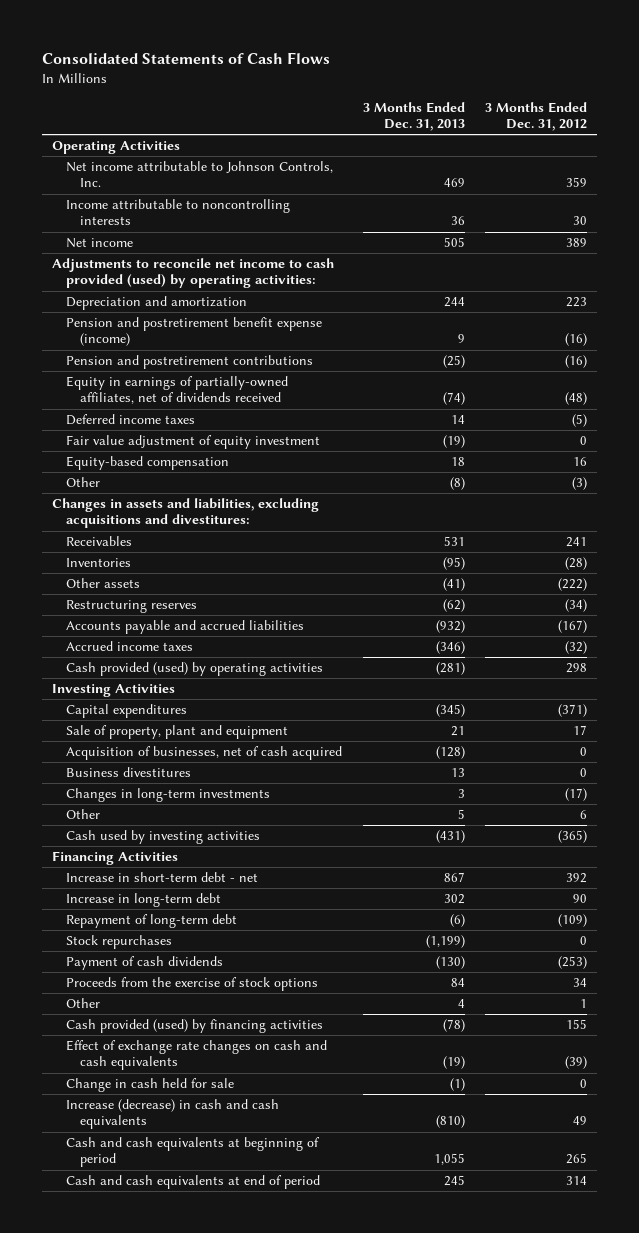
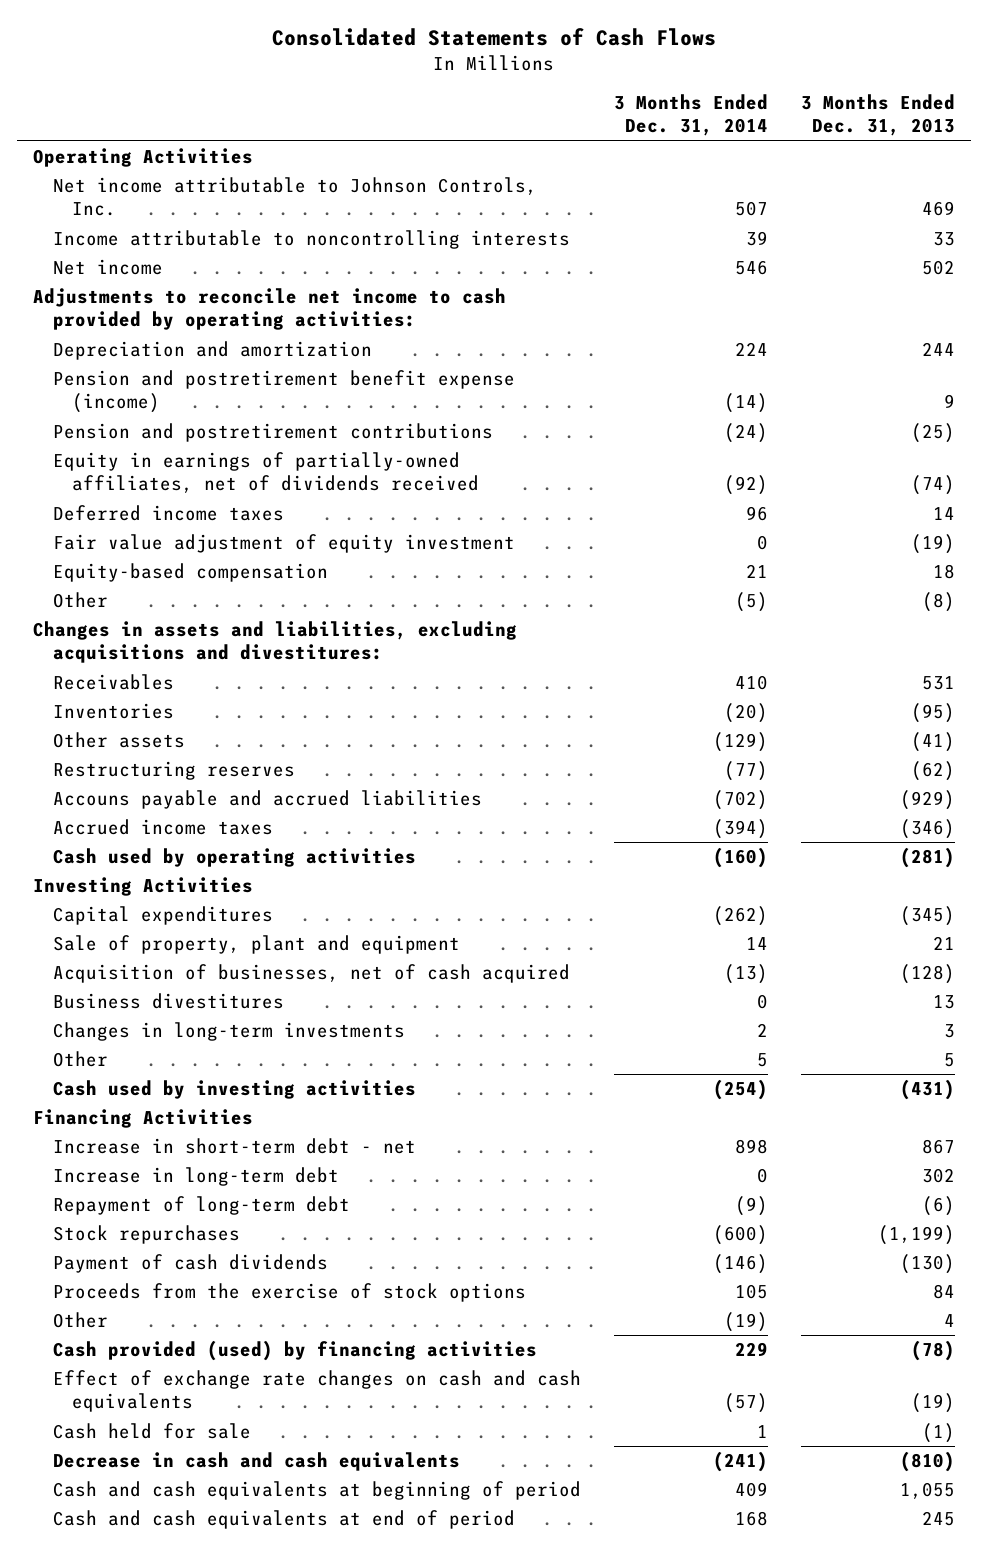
- | 3 Months Ended Dec. 31, 2013 | 3 Months Ended Dec. 31, 2012
+ | 3 Months Ended Dec. 31, 2014 | 3 Months Ended Dec. 31, 2013
- Income attributable to noncontrolling interests | 36 | 30
- Net income | 505 | 389
- Adjustments to reconcile net income to cash provided (used) by operating activities:
+ Income attributable to noncontrolling interests | 39 | 33
+ Net income | 546 | 502
+ Adjustments to reconcile net income to cash provided by operating activities:
- Accounts payable and accrued liabilities | (932) | (167)
+ Accouns payable and accrued liabilities | (702) | (929)
- Cash provided (used) by operating activities | (281) | 298
+ Cash used by operating activities | (160) | (281)
- Change in cash held for sale | (1) | 0
- Increase (decrease) in cash and cash equivalents | (810) | 49
+ Cash held for sale | 1 | (1)
+ Decrease in cash and cash equivalents | (241) | (810)

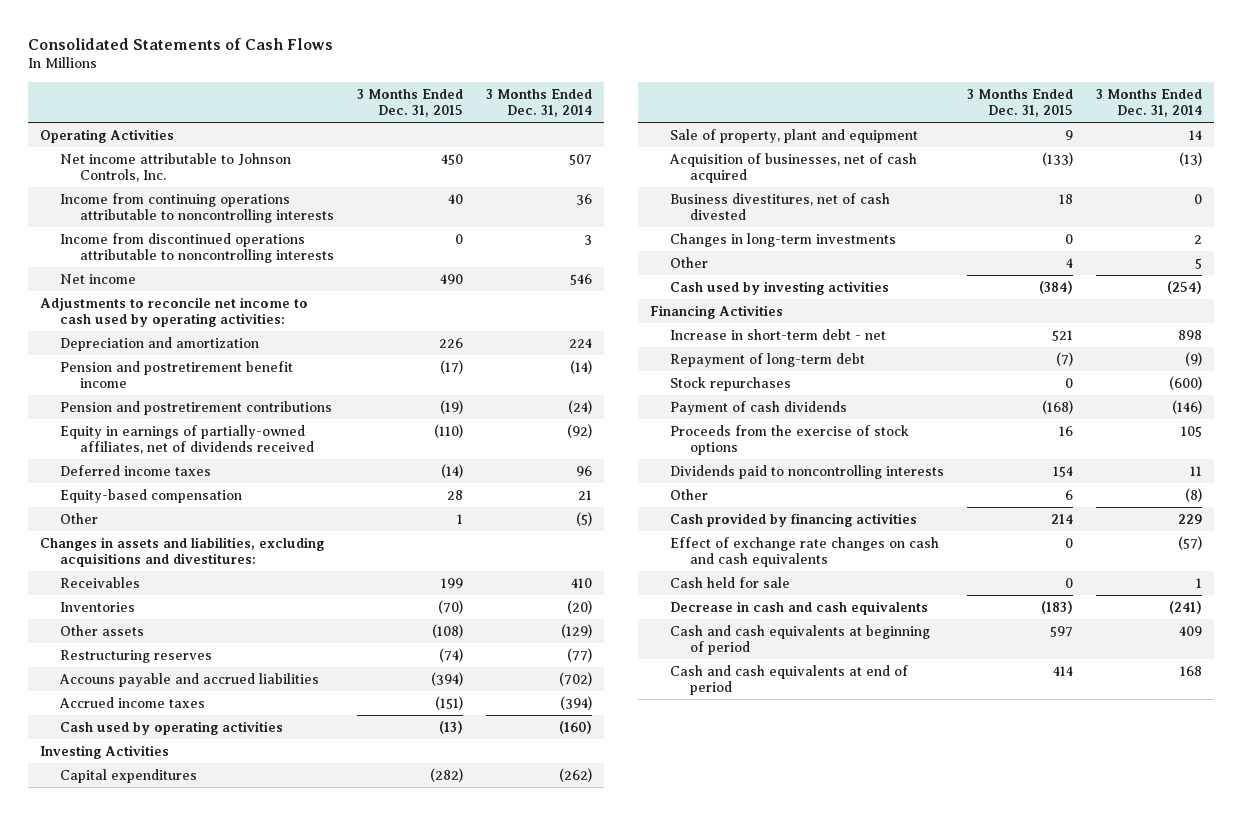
- | 3 Months Ended Dec. 31, 2014 | 3 Months Ended Dec. 31, 2013
+ | 3 Months Ended Dec. 31, 2015 | 3 Months Ended Dec. 31, 2014
- Income attributable to noncontrolling interests | 39 | 33
+ Income from continuing operations attributable to noncontrolling interests | 40 | 36
+ Income from discontinued operations attributable to noncontrolling interests | 0 | 3
- Adjustments to reconcile net income to cash provided by operating activities:
+ Adjustments to reconcile net income to cash used by operating activities:
- Pension and postretirement benefit expense (income) | (14) | 9
+ Pension and postretirement benefit income | (17) | (14)
- Fair value adjustment of equity investment | 0 | (19)
- Business divestitures | 0 | 13
+ Business divestitures, net of cash divested | 18 | 0
- Increase in long-term debt | 0 | 302
- Other | (19) | 4
- Cash provided (used) by financing activities | 229 | (78)
+ Dividends paid to noncontrolling interests | 154 | 11
+ Other | 6 | (8)
+ Cash provided by financing activities | 214 | 229

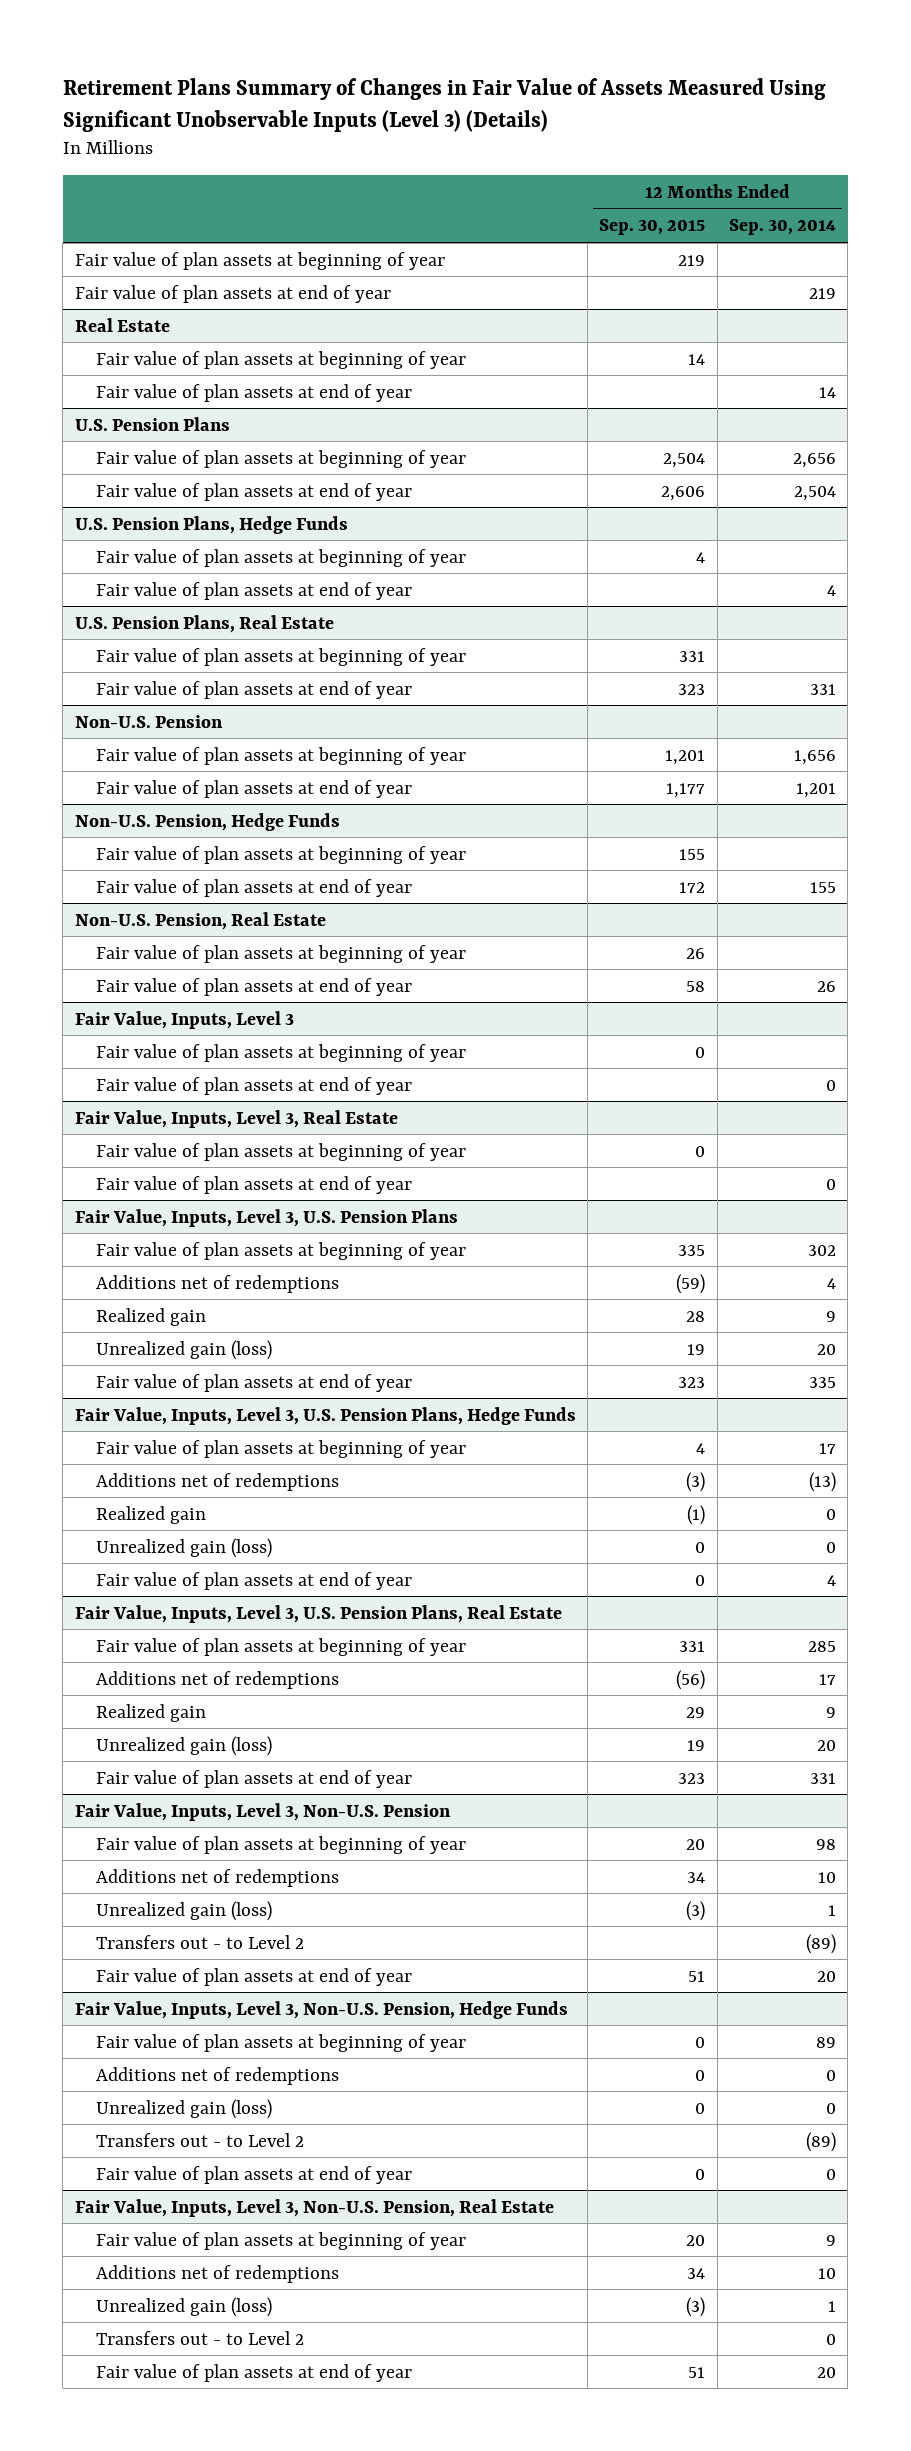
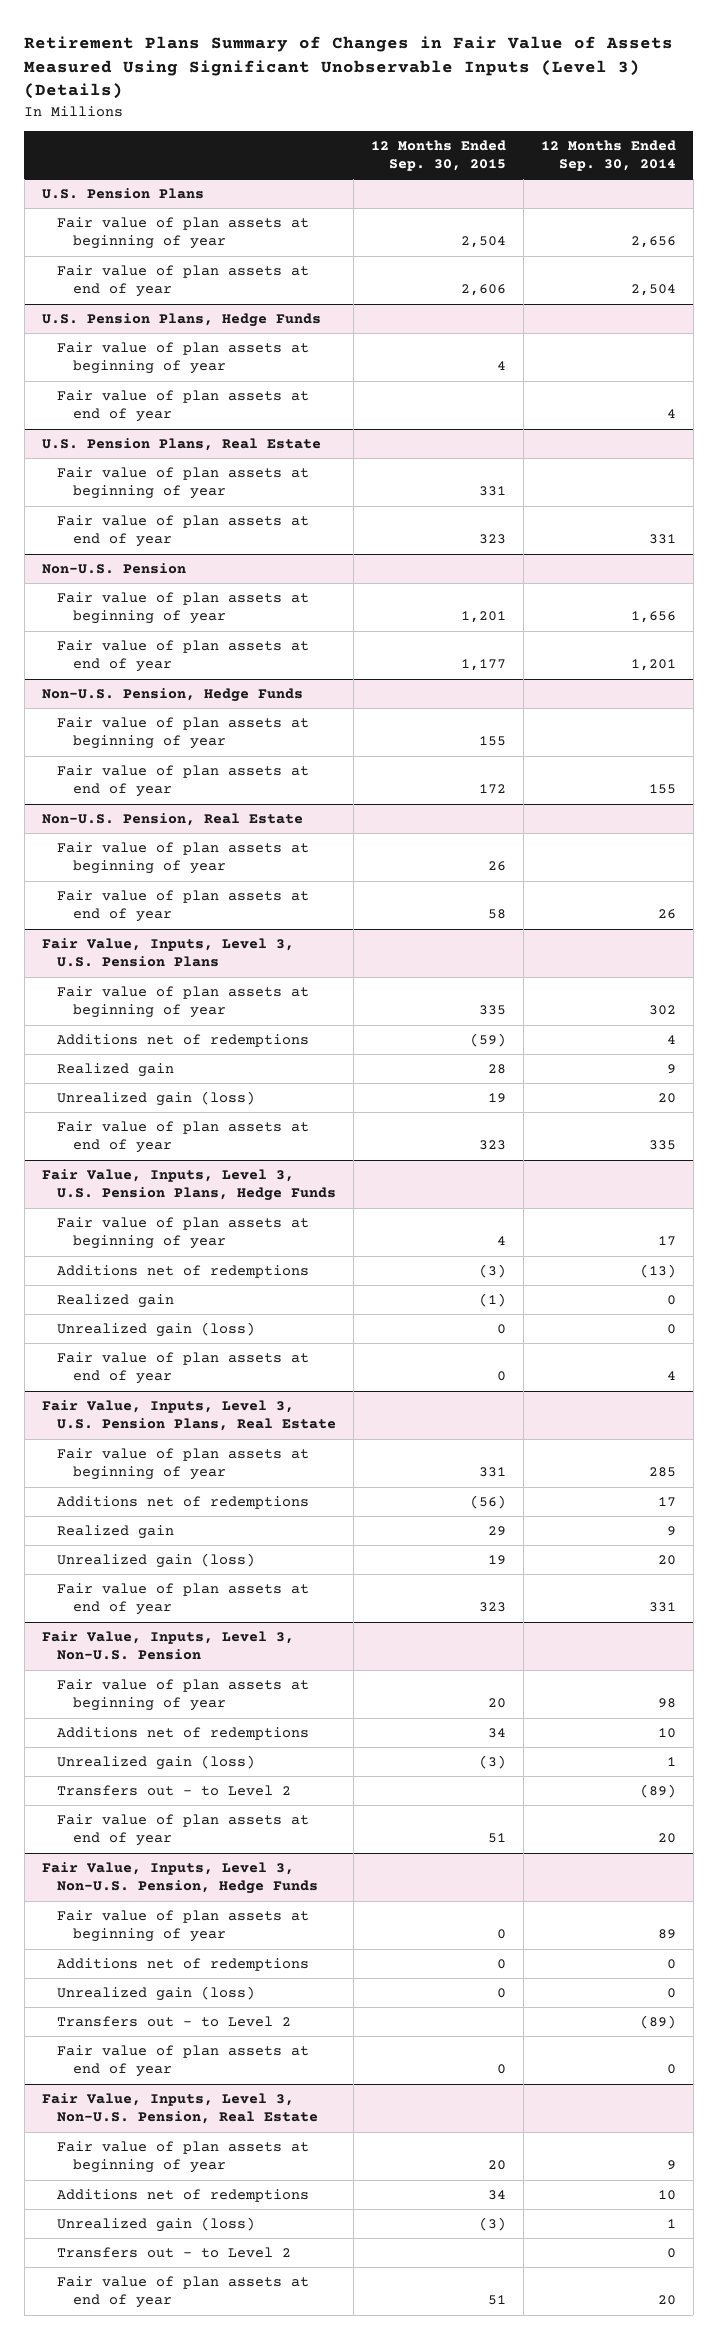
- Fair value of plan assets at beginning of year | 219 |
- Fair value of plan assets at end of year | | 219
- Real Estate
- Fair value of plan assets at beginning of year | 14 |
- Fair value of plan assets at end of year | | 14
- Fair Value, Inputs, Level 3
- Fair value of plan assets at beginning of year | 0 |
- Fair value of plan assets at end of year | | 0
- Fair Value, Inputs, Level 3, Real Estate
- Fair value of plan assets at beginning of year | 0 |
- Fair value of plan assets at end of year | | 0

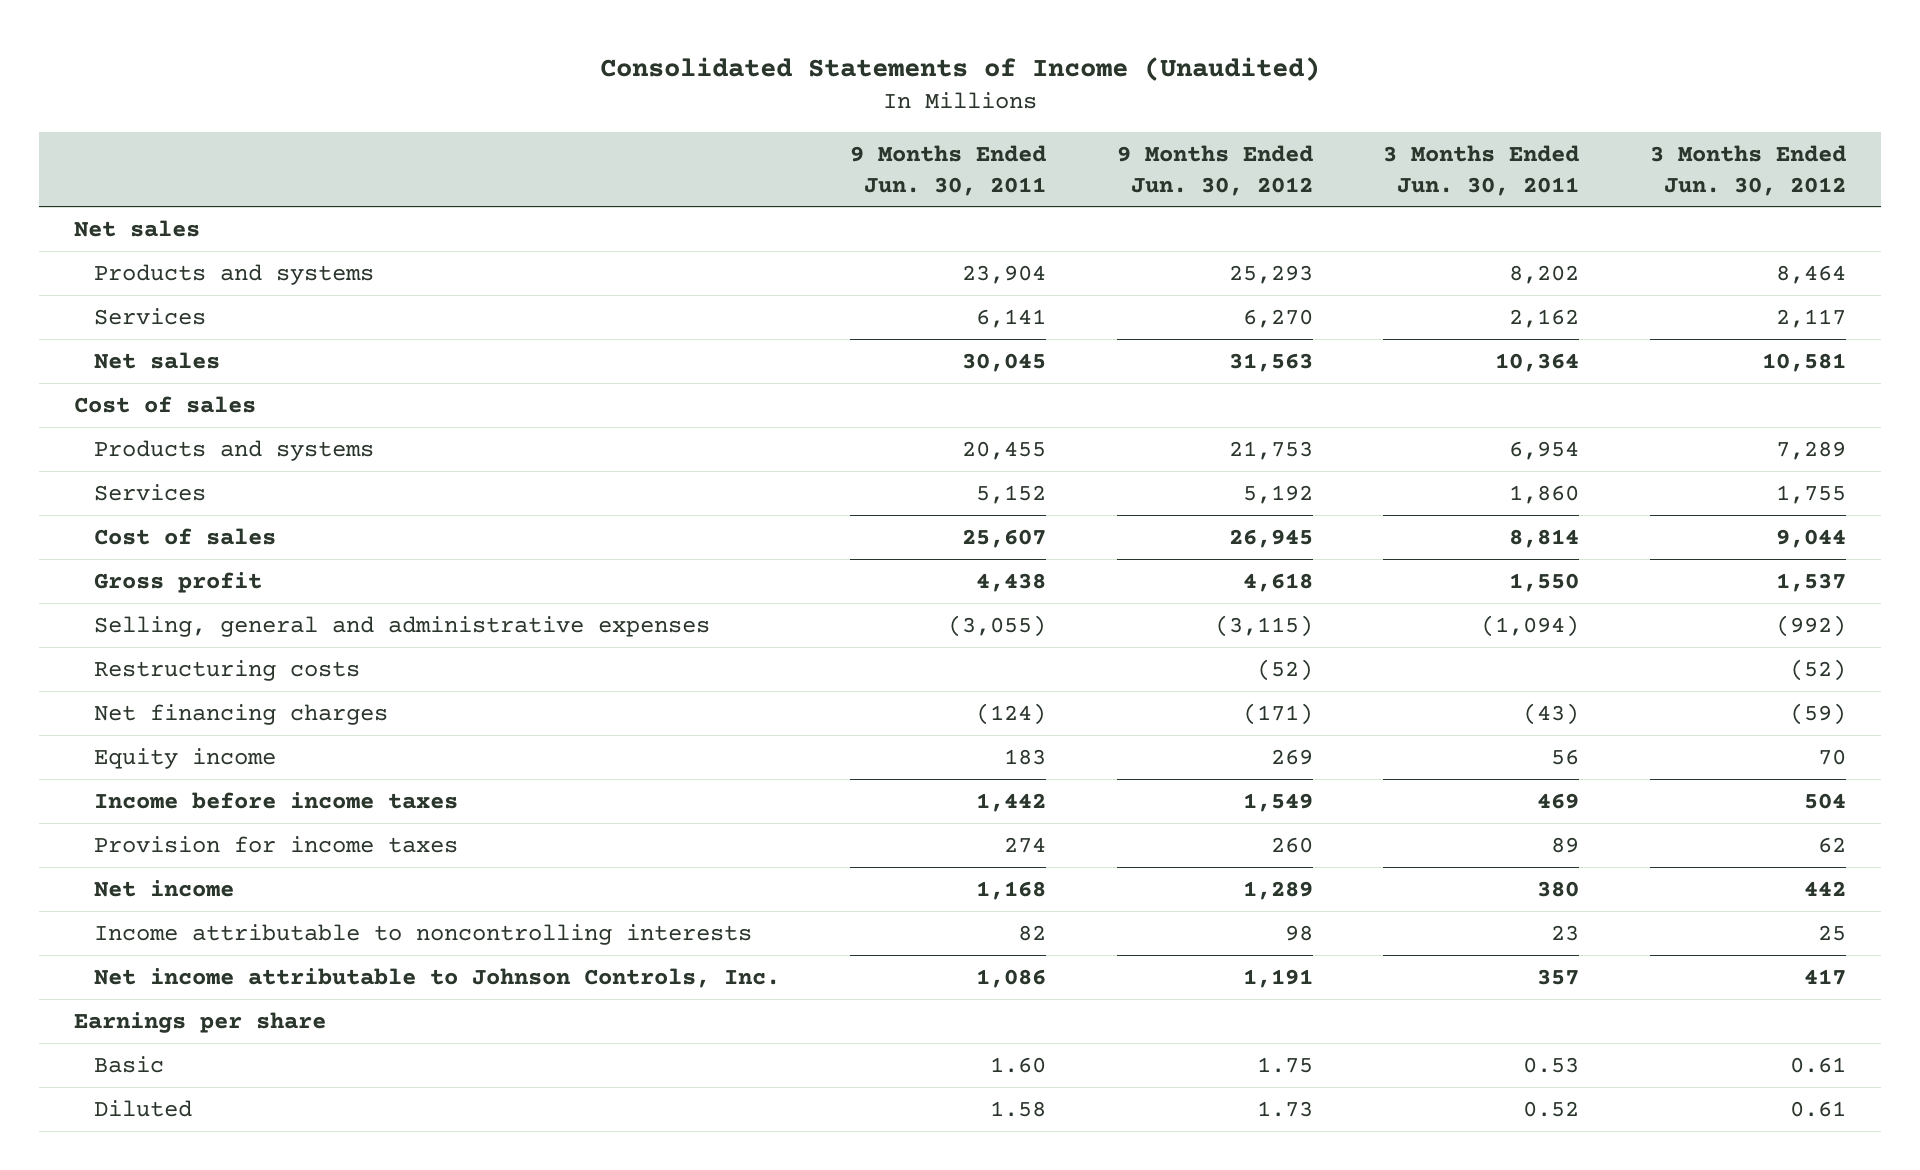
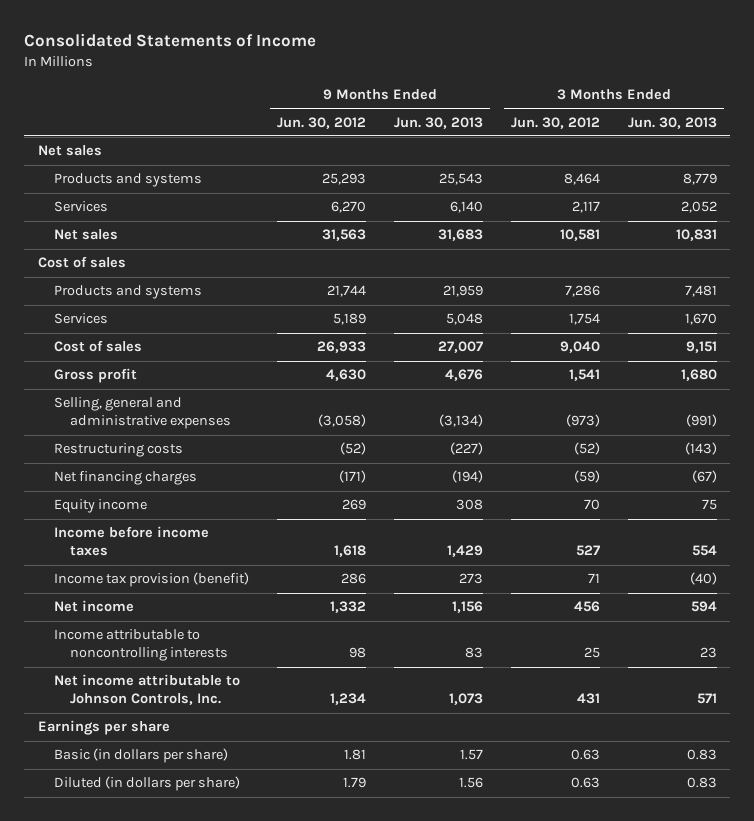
- Consolidated Statements of Income (Unaudited)
+ Consolidated Statements of Income
- | 9 Months Ended Jun. 30, 2011 | 9 Months Ended Jun. 30, 2012 | 3 Months Ended Jun. 30, 2011 | 3 Months Ended Jun. 30, 2012
+ | 9 Months Ended Jun. 30, 2012 | 9 Months Ended Jun. 30, 2013 | 3 Months Ended Jun. 30, 2012 | 3 Months Ended Jun. 30, 2013
- Products and systems | 20,455 | 21,753 | 6,954 | 7,289
- Services | 5,152 | 5,192 | 1,860 | 1,755
- Cost of sales | 25,607 | 26,945 | 8,814 | 9,044
- Gross profit | 4,438 | 4,618 | 1,550 | 1,537
- Selling, general and administrative expenses | (3,055) | (3,115) | (1,094) | (992)
+ Products and systems | 21,744 | 21,959 | 7,286 | 7,481
+ Services | 5,189 | 5,048 | 1,754 | 1,670
+ Cost of sales | 26,933 | 27,007 | 9,040 | 9,151
+ Gross profit | 4,630 | 4,676 | 1,541 | 1,680
+ Selling, general and administrative expenses | (3,058) | (3,134) | (973) | (991)
- Income before income taxes | 1,442 | 1,549 | 469 | 504
- Provision for income taxes | 274 | 260 | 89 | 62
- Net income | 1,168 | 1,289 | 380 | 442
+ Income before income taxes | 1,618 | 1,429 | 527 | 554
+ Income tax provision (benefit) | 286 | 273 | 71 | (40)
+ Net income | 1,332 | 1,156 | 456 | 594
- Net income attributable to Johnson Controls, Inc. | 1,086 | 1,191 | 357 | 417
+ Net income attributable to Johnson Controls, Inc. | 1,234 | 1,073 | 431 | 571
- Basic | 1.60 | 1.75 | 0.53 | 0.61
- Diluted | 1.58 | 1.73 | 0.52 | 0.61
+ Basic (in dollars per share) | 1.81 | 1.57 | 0.63 | 0.83
+ Diluted (in dollars per share) | 1.79 | 1.56 | 0.63 | 0.83

